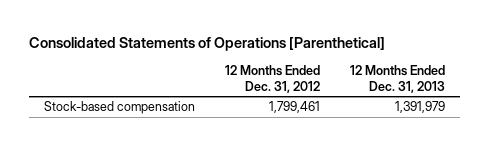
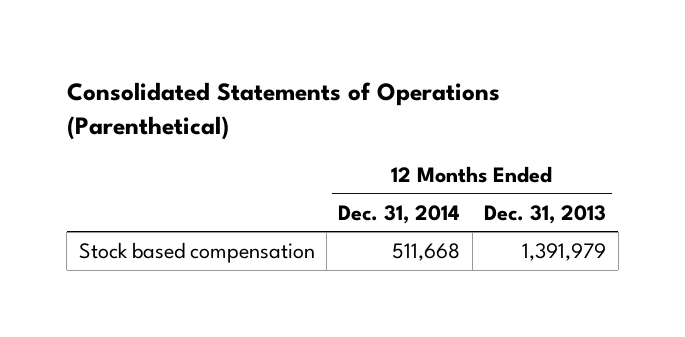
- Consolidated Statements of Operations [Parenthetical]
+ Consolidated Statements of Operations (Parenthetical)
- | 12 Months Ended Dec. 31, 2012 | 12 Months Ended Dec. 31, 2013
+ | 12 Months Ended Dec. 31, 2014 | 12 Months Ended Dec. 31, 2013
- Stock-based compensation | 1,799,461 | 1,391,979
+ Stock based compensation | 511,668 | 1,391,979

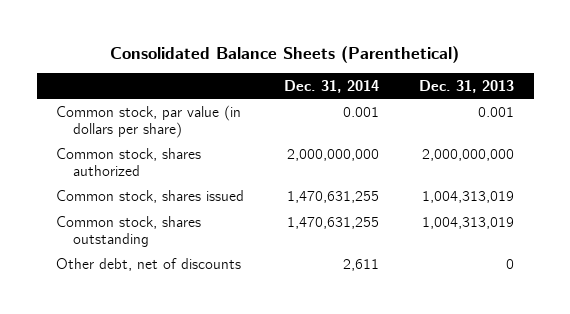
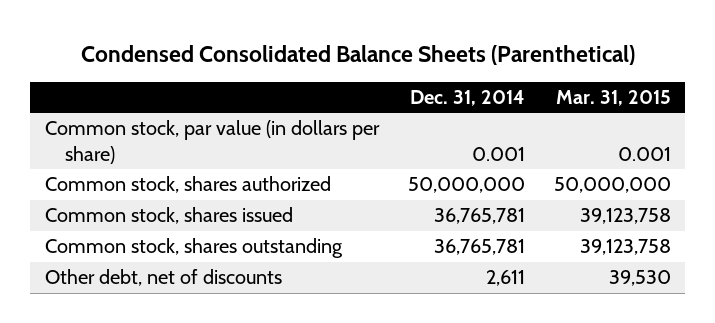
- Consolidated Balance Sheets (Parenthetical)
+ Condensed Consolidated Balance Sheets (Parenthetical)
- | Dec. 31, 2014 | Dec. 31, 2013
+ | Dec. 31, 2014 | Mar. 31, 2015
- Common stock, shares authorized | 2,000,000,000 | 2,000,000,000
- Common stock, shares issued | 1,470,631,255 | 1,004,313,019
- Common stock, shares outstanding | 1,470,631,255 | 1,004,313,019
+ Common stock, shares authorized | 50,000,000 | 50,000,000
+ Common stock, shares issued | 36,765,781 | 39,123,758
+ Common stock, shares outstanding | 36,765,781 | 39,123,758

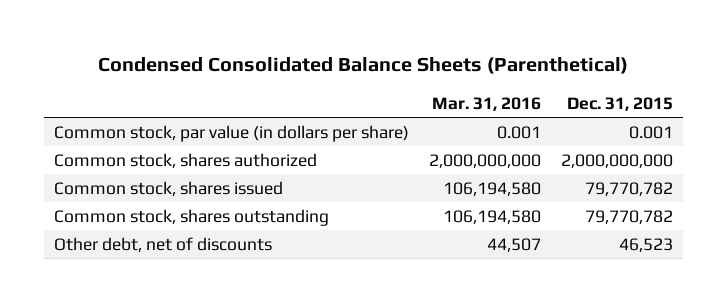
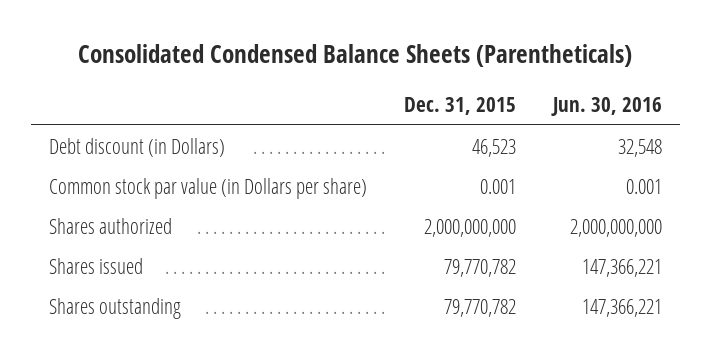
- Condensed Consolidated Balance Sheets (Parenthetical)
+ Consolidated Condensed Balance Sheets (Parentheticals)
- | Mar. 31, 2016 | Dec. 31, 2015
+ | Dec. 31, 2015 | Jun. 30, 2016
- Common stock, par value (in dollars per share) | 0.001 | 0.001
- Common stock, shares authorized | 2,000,000,000 | 2,000,000,000
- Common stock, shares issued | 106,194,580 | 79,770,782
- Common stock, shares outstanding | 106,194,580 | 79,770,782
- Other debt, net of discounts | 44,507 | 46,523
+ Debt discount (in Dollars) | 46,523 | 32,548
+ Common stock par value (in Dollars per share) | 0.001 | 0.001
+ Shares authorized | 2,000,000,000 | 2,000,000,000
+ Shares issued | 79,770,782 | 147,366,221
+ Shares outstanding | 79,770,782 | 147,366,221

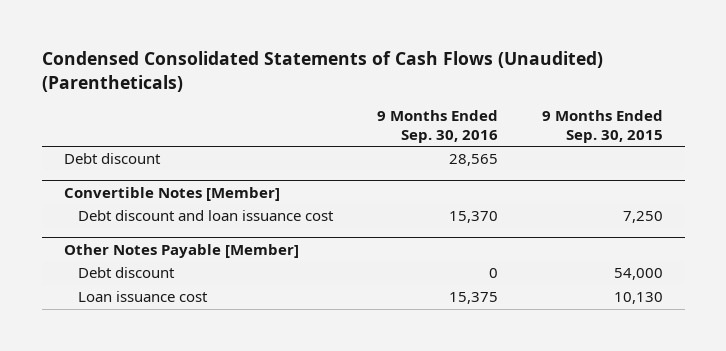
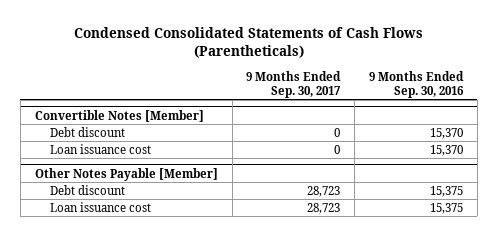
- Condensed Consolidated Statements of Cash Flows (Unaudited) (Parentheticals)
+ Condensed Consolidated Statements of Cash Flows (Parentheticals)
- | 9 Months Ended Sep. 30, 2016 | 9 Months Ended Sep. 30, 2015
+ | 9 Months Ended Sep. 30, 2017 | 9 Months Ended Sep. 30, 2016
- Debt discount | 28,565 |
@ Convertible Notes [Member]
- Debt discount and loan issuance cost | 15,370 | 7,250
+ Debt discount | 0 | 15,370
+ Loan issuance cost | 0 | 15,370
@ Other Notes Payable [Member]
- Debt discount | 0 | 54,000
+ Debt discount | 28,723 | 15,375

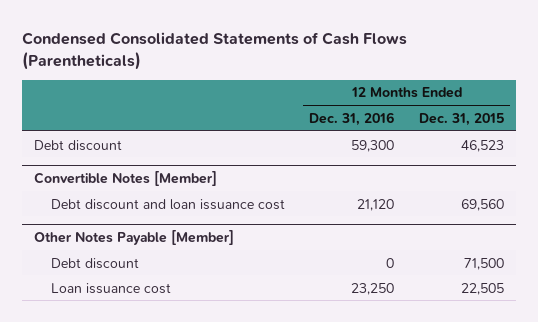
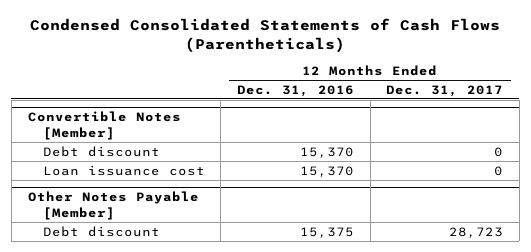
- | 12 Months Ended Dec. 31, 2016 | 12 Months Ended Dec. 31, 2015
+ | 12 Months Ended Dec. 31, 2016 | 12 Months Ended Dec. 31, 2017
- Debt discount | 59,300 | 46,523
@ Convertible Notes [Member]
- Debt discount and loan issuance cost | 21,120 | 69,560
+ Debt discount | 15,370 | 0
+ Loan issuance cost | 15,370 | 0
@ Other Notes Payable [Member]
- Debt discount | 0 | 71,500
- Loan issuance cost | 23,250 | 22,505
+ Debt discount | 15,375 | 28,723

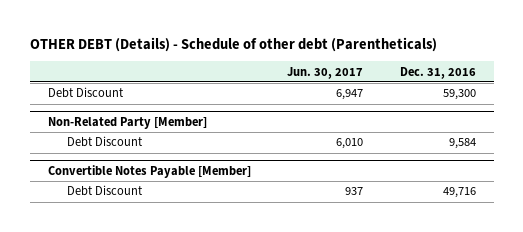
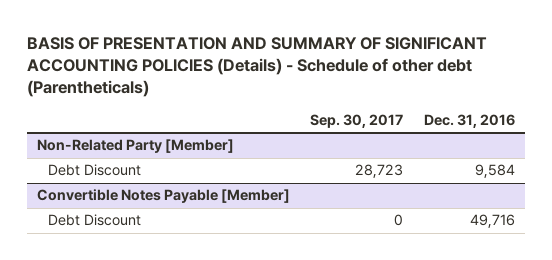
- OTHER DEBT (Details) - Schedule of other debt (Parentheticals)
+ BASIS OF PRESENTATION AND SUMMARY OF SIGNIFICANT ACCOUNTING POLICIES (Details) - Schedule of other debt (Parentheticals)
- | Jun. 30, 2017 | Dec. 31, 2016
+ | Sep. 30, 2017 | Dec. 31, 2016
- Debt Discount | 6,947 | 59,300

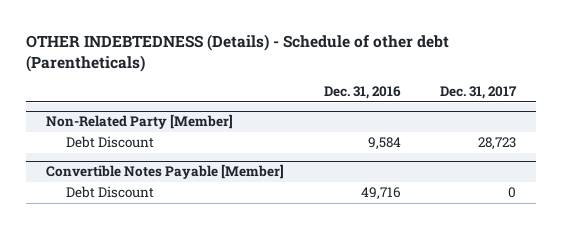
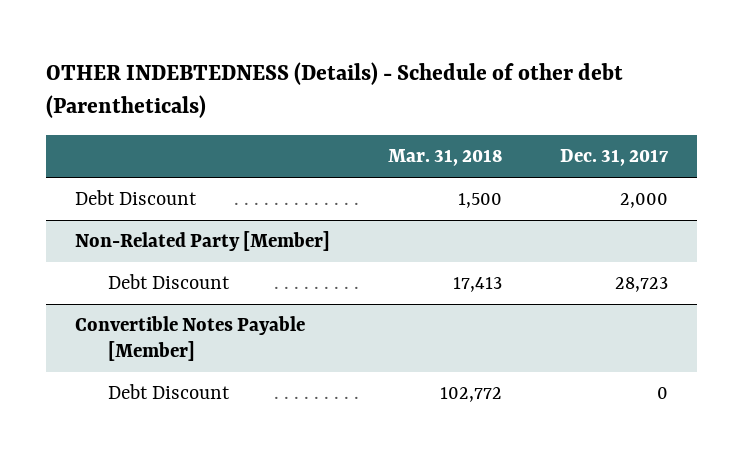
- | Dec. 31, 2016 | Dec. 31, 2017
+ | Mar. 31, 2018 | Dec. 31, 2017
+ Debt Discount | 1,500 | 2,000

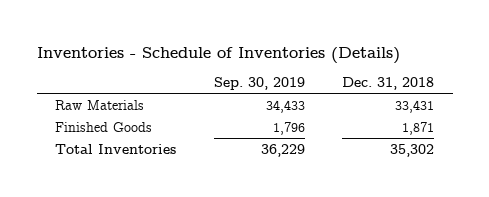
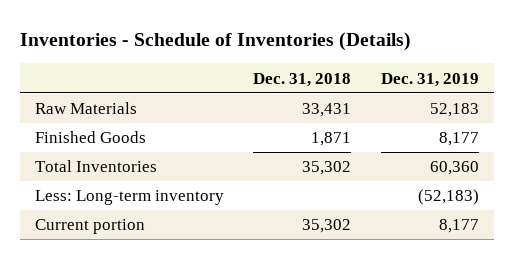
- | Sep. 30, 2019 | Dec. 31, 2018
+ | Dec. 31, 2018 | Dec. 31, 2019
+ Less: Long-term inventory | | (52,183)
+ Current portion | 35,302 | 8,177

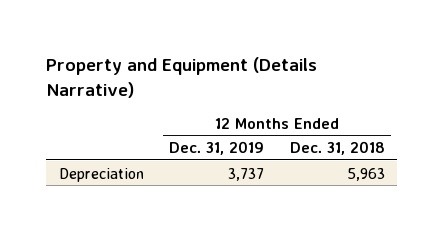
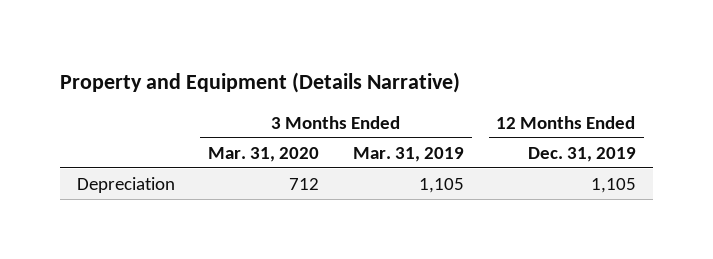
- | 12 Months Ended Dec. 31, 2019 | 12 Months Ended Dec. 31, 2018
+ | 3 Months Ended Mar. 31, 2020 | 3 Months Ended Mar. 31, 2019 | 12 Months Ended Dec. 31, 2019
- Depreciation | 3,737 | 5,963
+ Depreciation | 712 | 1,105 | 1,105

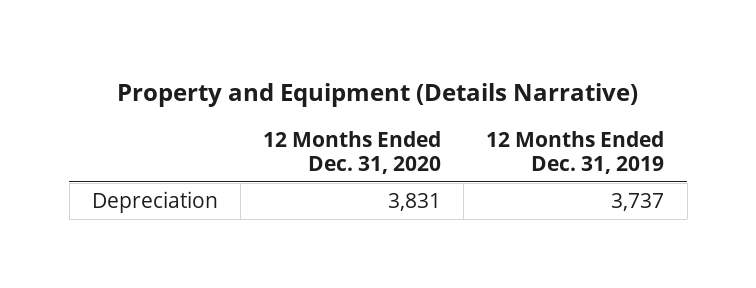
- | 3 Months Ended Mar. 31, 2020 | 3 Months Ended Mar. 31, 2019 | 12 Months Ended Dec. 31, 2019
+ | 12 Months Ended Dec. 31, 2020 | 12 Months Ended Dec. 31, 2019
- Depreciation | 712 | 1,105 | 1,105
+ Depreciation | 3,831 | 3,737

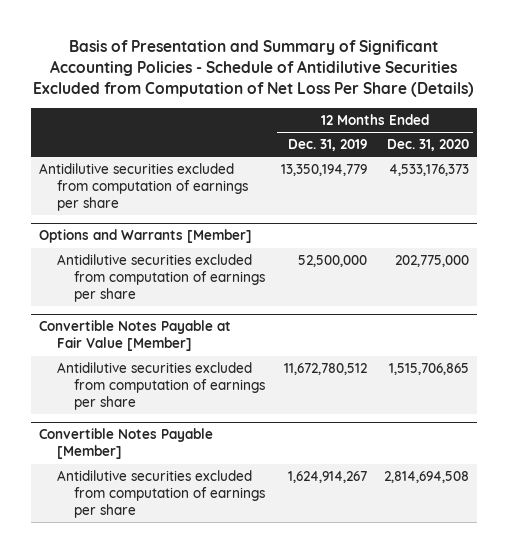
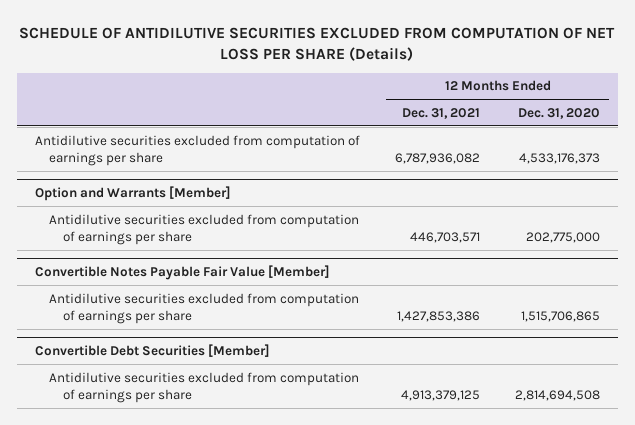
- Basis of Presentation and Summary of Significant Accounting Policies - Schedule of Antidilutive Securities Excluded from Computation of Net Loss Per Share (Details)
+ SCHEDULE OF ANTIDILUTIVE SECURITIES EXCLUDED FROM COMPUTATION OF NET LOSS PER SHARE (Details)
- | 12 Months Ended Dec. 31, 2019 | 12 Months Ended Dec. 31, 2020
+ | 12 Months Ended Dec. 31, 2021 | 12 Months Ended Dec. 31, 2020
- Options and Warrants [Member]
+ Option and Warrants [Member]
- Convertible Notes Payable at Fair Value [Member]
+ Convertible Notes Payable Fair Value [Member]
- Convertible Notes Payable [Member]
+ Convertible Debt Securities [Member]

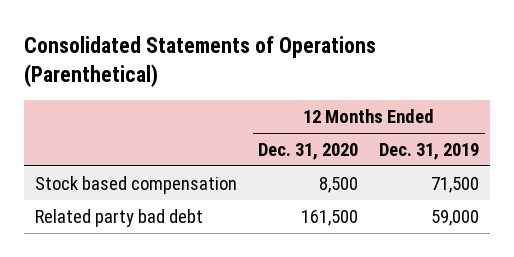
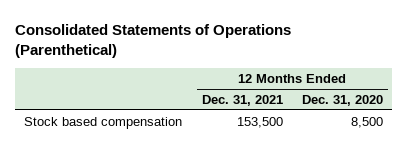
- | 12 Months Ended Dec. 31, 2020 | 12 Months Ended Dec. 31, 2019
+ | 12 Months Ended Dec. 31, 2021 | 12 Months Ended Dec. 31, 2020
- Related party bad debt | 161,500 | 59,000

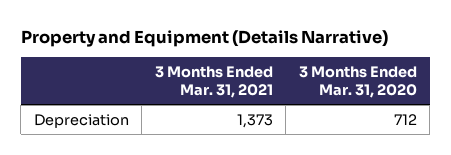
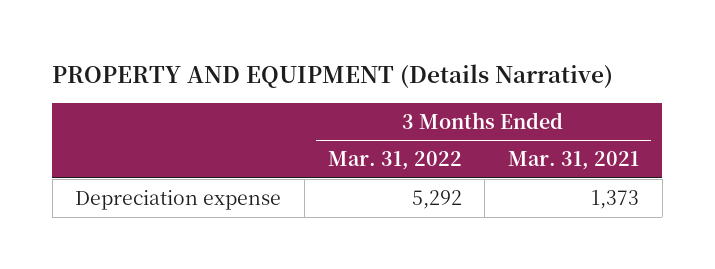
- Property and Equipment (Details Narrative)
+ PROPERTY AND EQUIPMENT (Details Narrative)
- | 3 Months Ended Mar. 31, 2021 | 3 Months Ended Mar. 31, 2020
+ | 3 Months Ended Mar. 31, 2022 | 3 Months Ended Mar. 31, 2021
- Depreciation | 1,373 | 712
+ Depreciation expense | 5,292 | 1,373

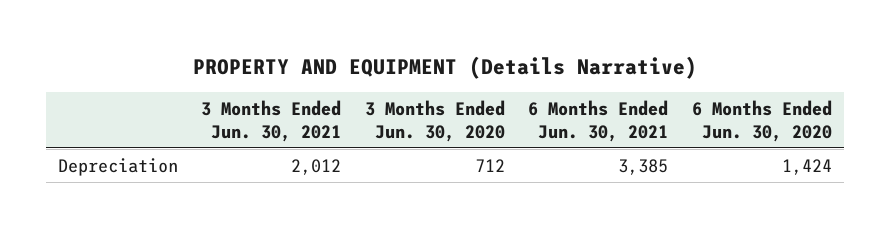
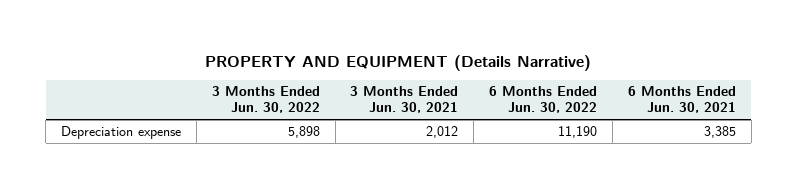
- | 3 Months Ended Jun. 30, 2021 | 3 Months Ended Jun. 30, 2020 | 6 Months Ended Jun. 30, 2021 | 6 Months Ended Jun. 30, 2020
+ | 3 Months Ended Jun. 30, 2022 | 3 Months Ended Jun. 30, 2021 | 6 Months Ended Jun. 30, 2022 | 6 Months Ended Jun. 30, 2021
- Depreciation | 2,012 | 712 | 3,385 | 1,424
+ Depreciation expense | 5,898 | 2,012 | 11,190 | 3,385

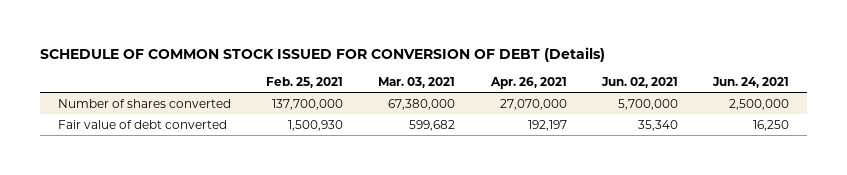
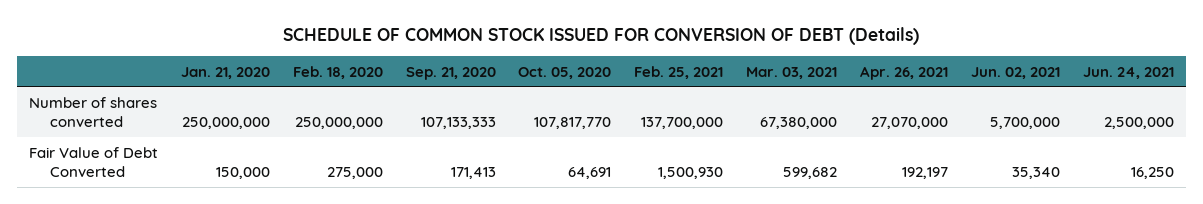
- | Feb. 25, 2021 | Mar. 03, 2021 | Apr. 26, 2021 | Jun. 02, 2021 | Jun. 24, 2021
+ | Jan. 21, 2020 | Feb. 18, 2020 | Sep. 21, 2020 | Oct. 05, 2020 | Feb. 25, 2021 | Mar. 03, 2021 | Apr. 26, 2021 | Jun. 02, 2021 | Jun. 24, 2021
- Fair value of debt converted | 1,500,930 | 599,682 | 192,197 | 35,340 | 16,250
+ Fair Value of Debt Converted | 150,000 | 275,000 | 171,413 | 64,691 | 1,500,930 | 599,682 | 192,197 | 35,340 | 16,250

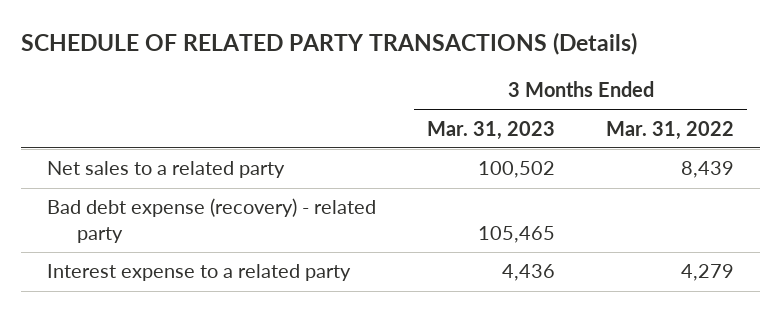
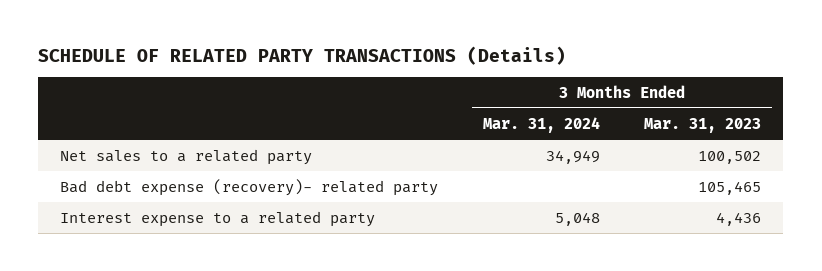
- | 3 Months Ended Mar. 31, 2023 | 3 Months Ended Mar. 31, 2022
+ | 3 Months Ended Mar. 31, 2024 | 3 Months Ended Mar. 31, 2023
- Bad debt expense (recovery) - related party | 105,465 |
+ Bad debt expense (recovery)- related party | | 105,465

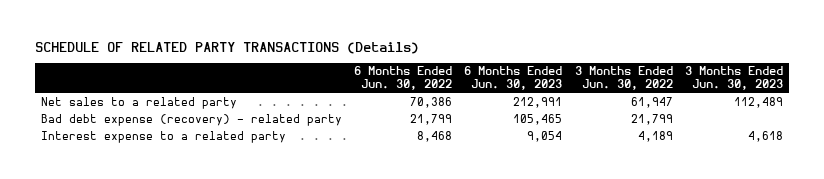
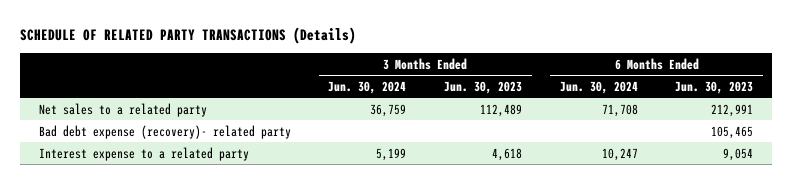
- | 6 Months Ended Jun. 30, 2022 | 6 Months Ended Jun. 30, 2023 | 3 Months Ended Jun. 30, 2022 | 3 Months Ended Jun. 30, 2023
+ | 3 Months Ended Jun. 30, 2024 | 3 Months Ended Jun. 30, 2023 | 6 Months Ended Jun. 30, 2024 | 6 Months Ended Jun. 30, 2023
- Bad debt expense (recovery) - related party | 21,799 | 105,465 | 21,799 |
+ Bad debt expense (recovery)- related party | | | | 105,465

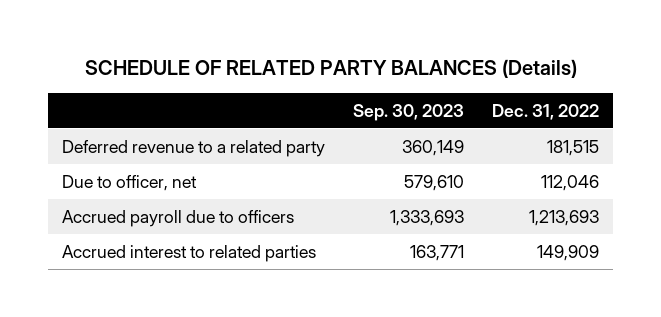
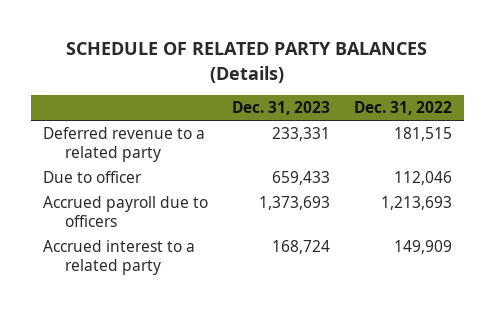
- | Sep. 30, 2023 | Dec. 31, 2022
+ | Dec. 31, 2023 | Dec. 31, 2022
- Due to officer, net | 579,610 | 112,046
+ Due to officer | 659,433 | 112,046
- Accrued interest to related parties | 163,771 | 149,909
+ Accrued interest to a related party | 168,724 | 149,909

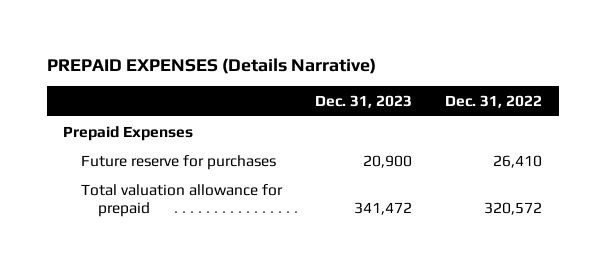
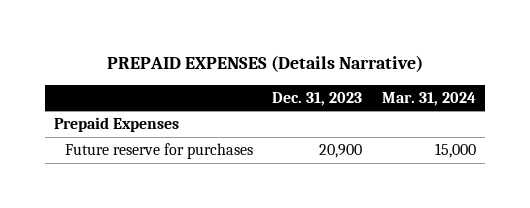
- | Dec. 31, 2023 | Dec. 31, 2022
+ | Dec. 31, 2023 | Mar. 31, 2024
- Total valuation allowance for prepaid | 341,472 | 320,572

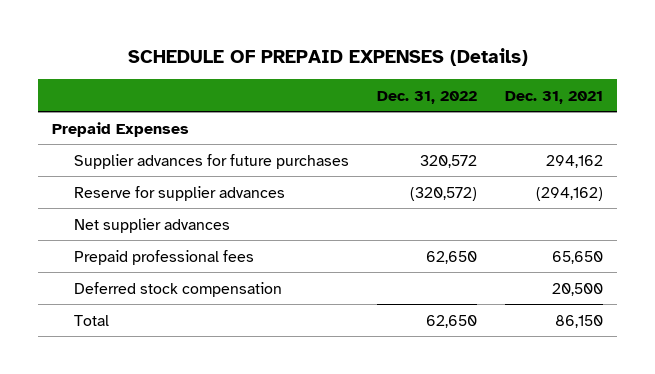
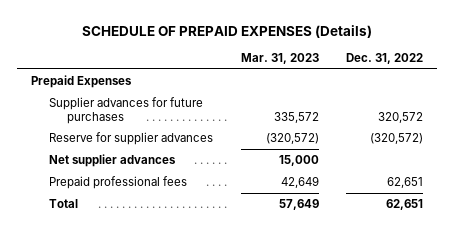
- | Dec. 31, 2022 | Dec. 31, 2021
+ | Mar. 31, 2023 | Dec. 31, 2022
- Prepaid professional fees | 62,650 | 65,650
- Deferred stock compensation | | 20,500
- Total | 62,650 | 86,150
+ Prepaid professional fees | 42,649 | 62,651
+ Total | 57,649 | 62,651

